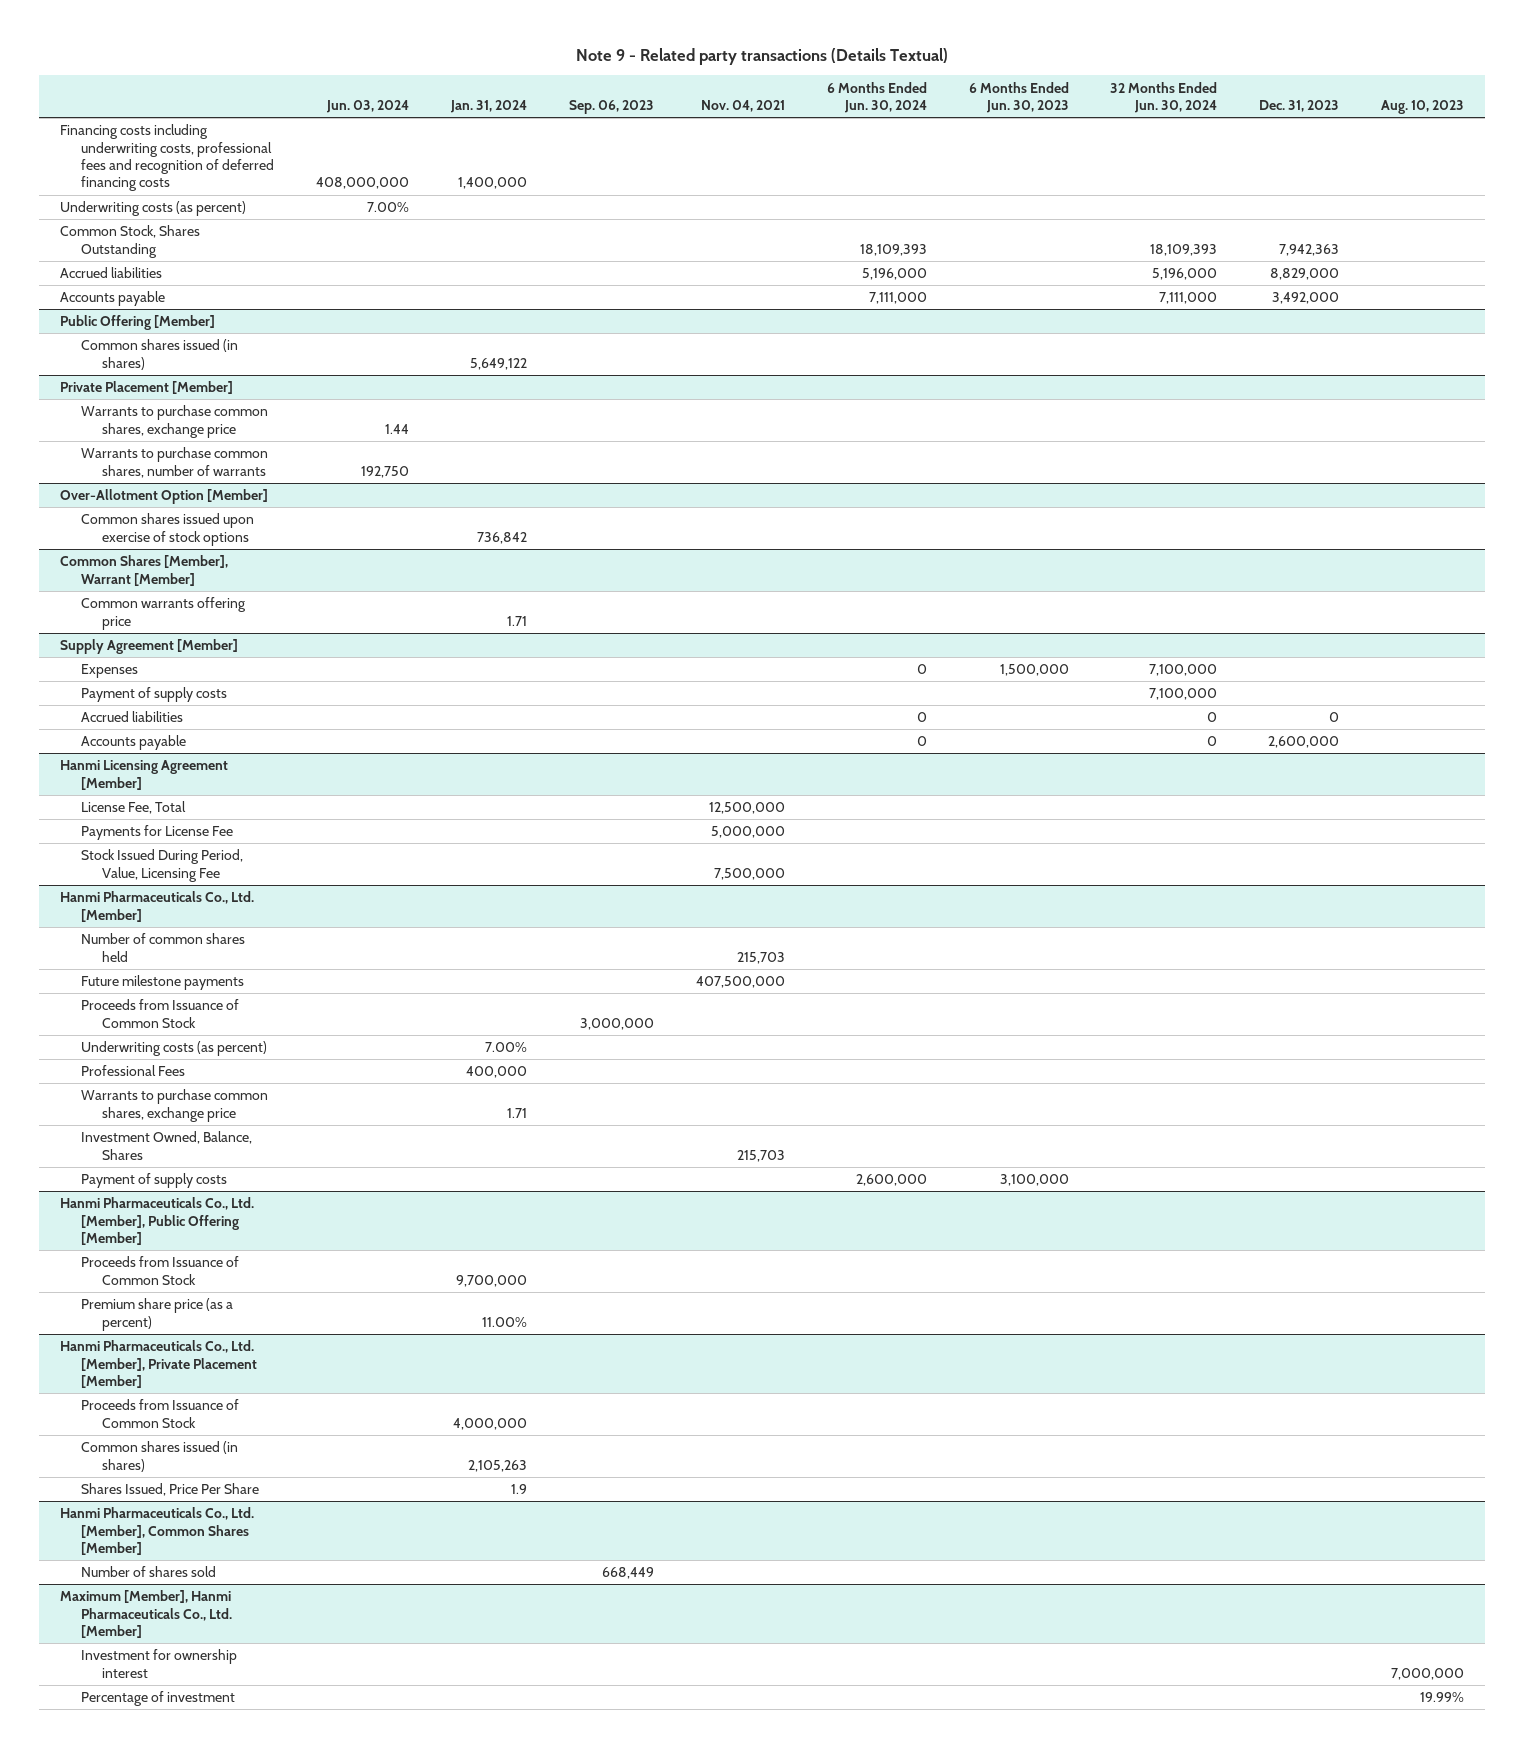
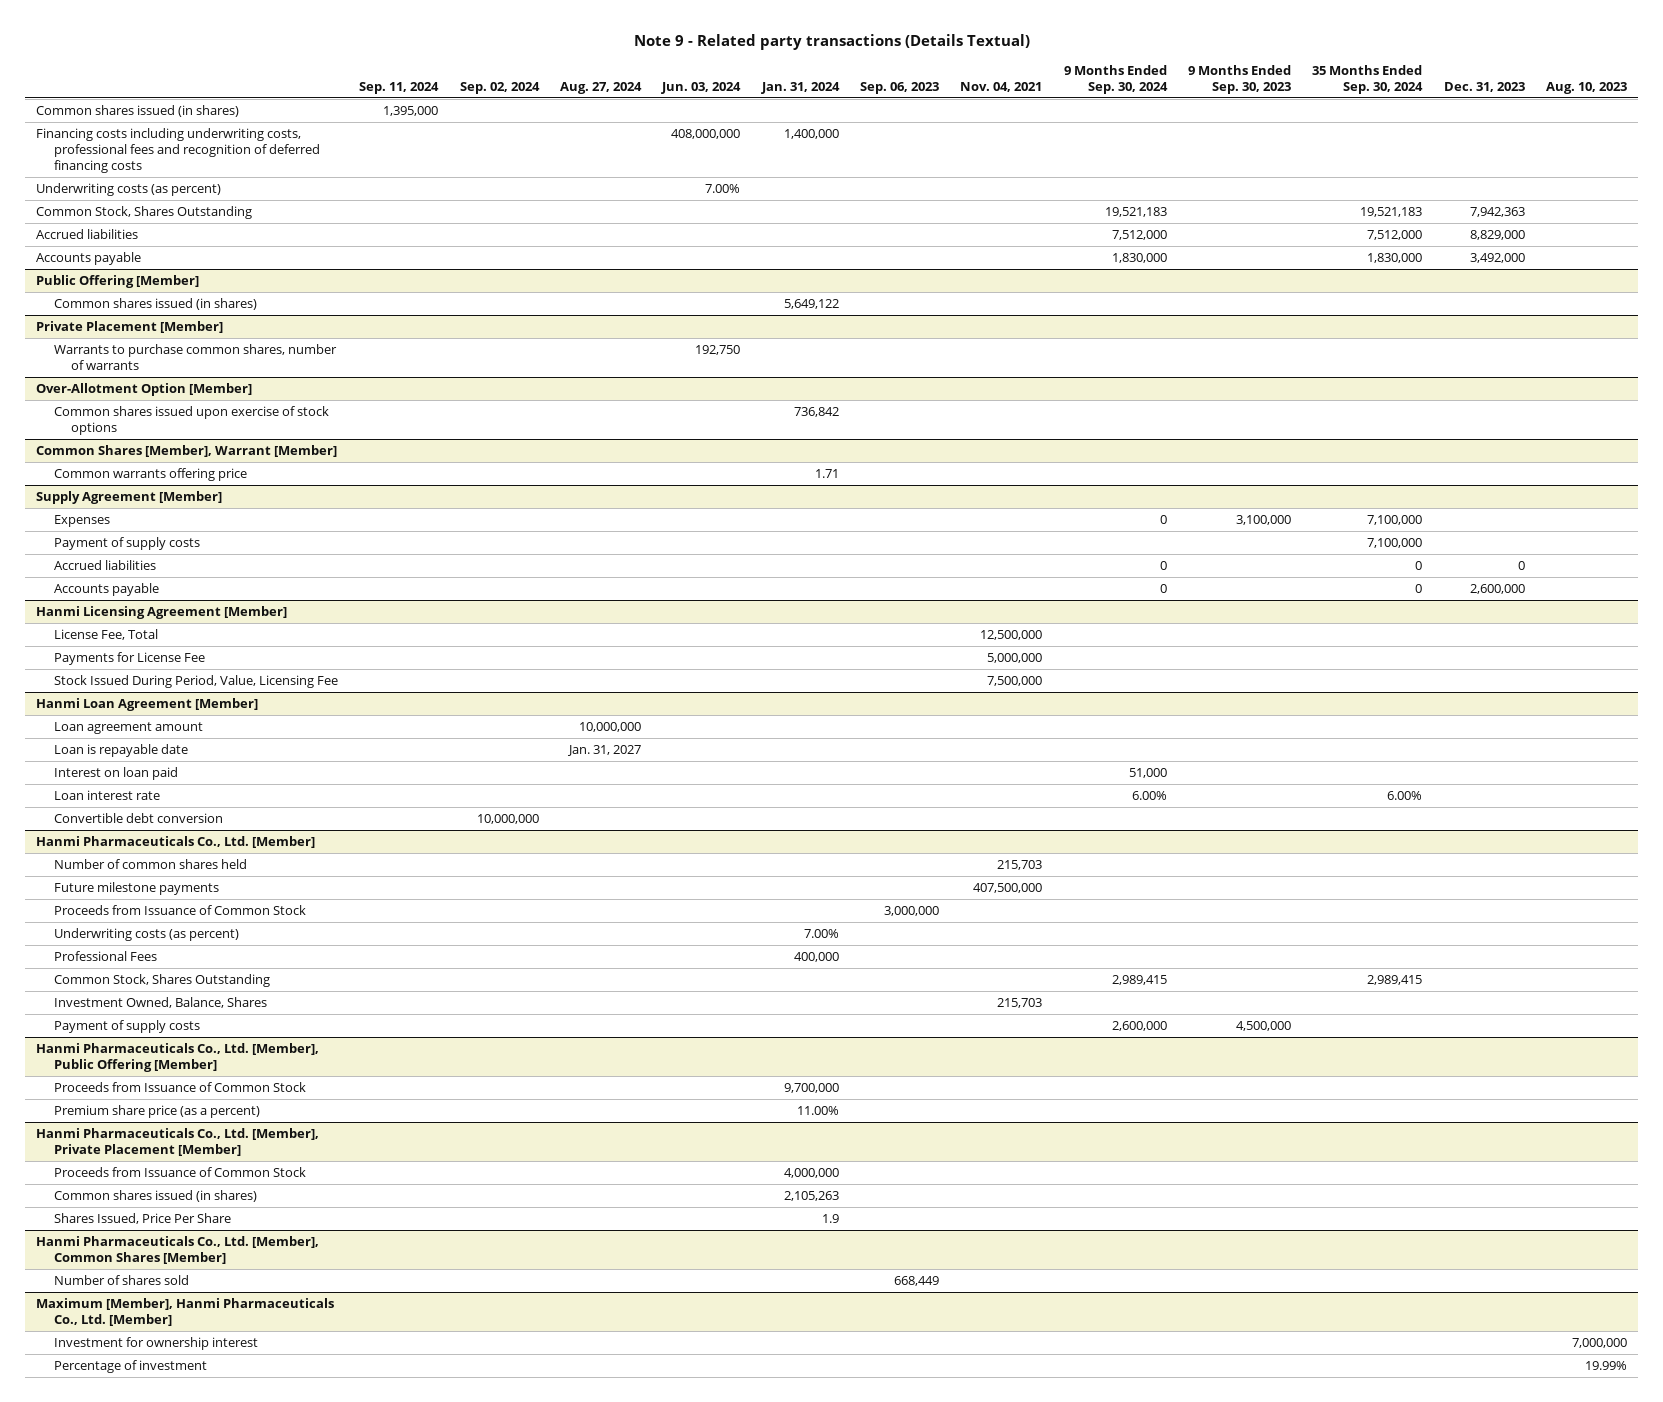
- | Jun. 03, 2024 | Jan. 31, 2024 | Sep. 06, 2023 | Nov. 04, 2021 | 6 Months Ended Jun. 30, 2024 | 6 Months Ended Jun. 30, 2023 | 32 Months Ended Jun. 30, 2024 | Dec. 31, 2023 | Aug. 10, 2023
+ | Sep. 11, 2024 | Sep. 02, 2024 | Aug. 27, 2024 | Jun. 03, 2024 | Jan. 31, 2024 | Sep. 06, 2023 | Nov. 04, 2021 | 9 Months Ended Sep. 30, 2024 | 9 Months Ended Sep. 30, 2023 | 35 Months Ended Sep. 30, 2024 | Dec. 31, 2023 | Aug. 10, 2023
+ Common shares issued (in shares) | 1,395,000 | | | | | | | | | | |
@ Private Placement [Member]
- Warrants to purchase common shares, exchange price | 1.44 | | | | | | | |
+ Hanmi Loan Agreement [Member]
+ Loan agreement amount | | | 10,000,000 | | | | | | | | |
+ Loan is repayable date | | | Jan. 31, 2027 | | | | | | | | |
+ Interest on loan paid | | | | | | | | 51,000 | | | |
+ Loan interest rate | | | | | | | | 6.00% | | 6.00% | |
+ Convertible debt conversion | | 10,000,000 | | | | | | | | | |
@ Hanmi Pharmaceuticals Co., Ltd. [Member]
- Warrants to purchase common shares, exchange price | | 1.71 | | | | | | |
+ Common Stock, Shares Outstanding | | | | | | | | 2,989,415 | | 2,989,415 | |

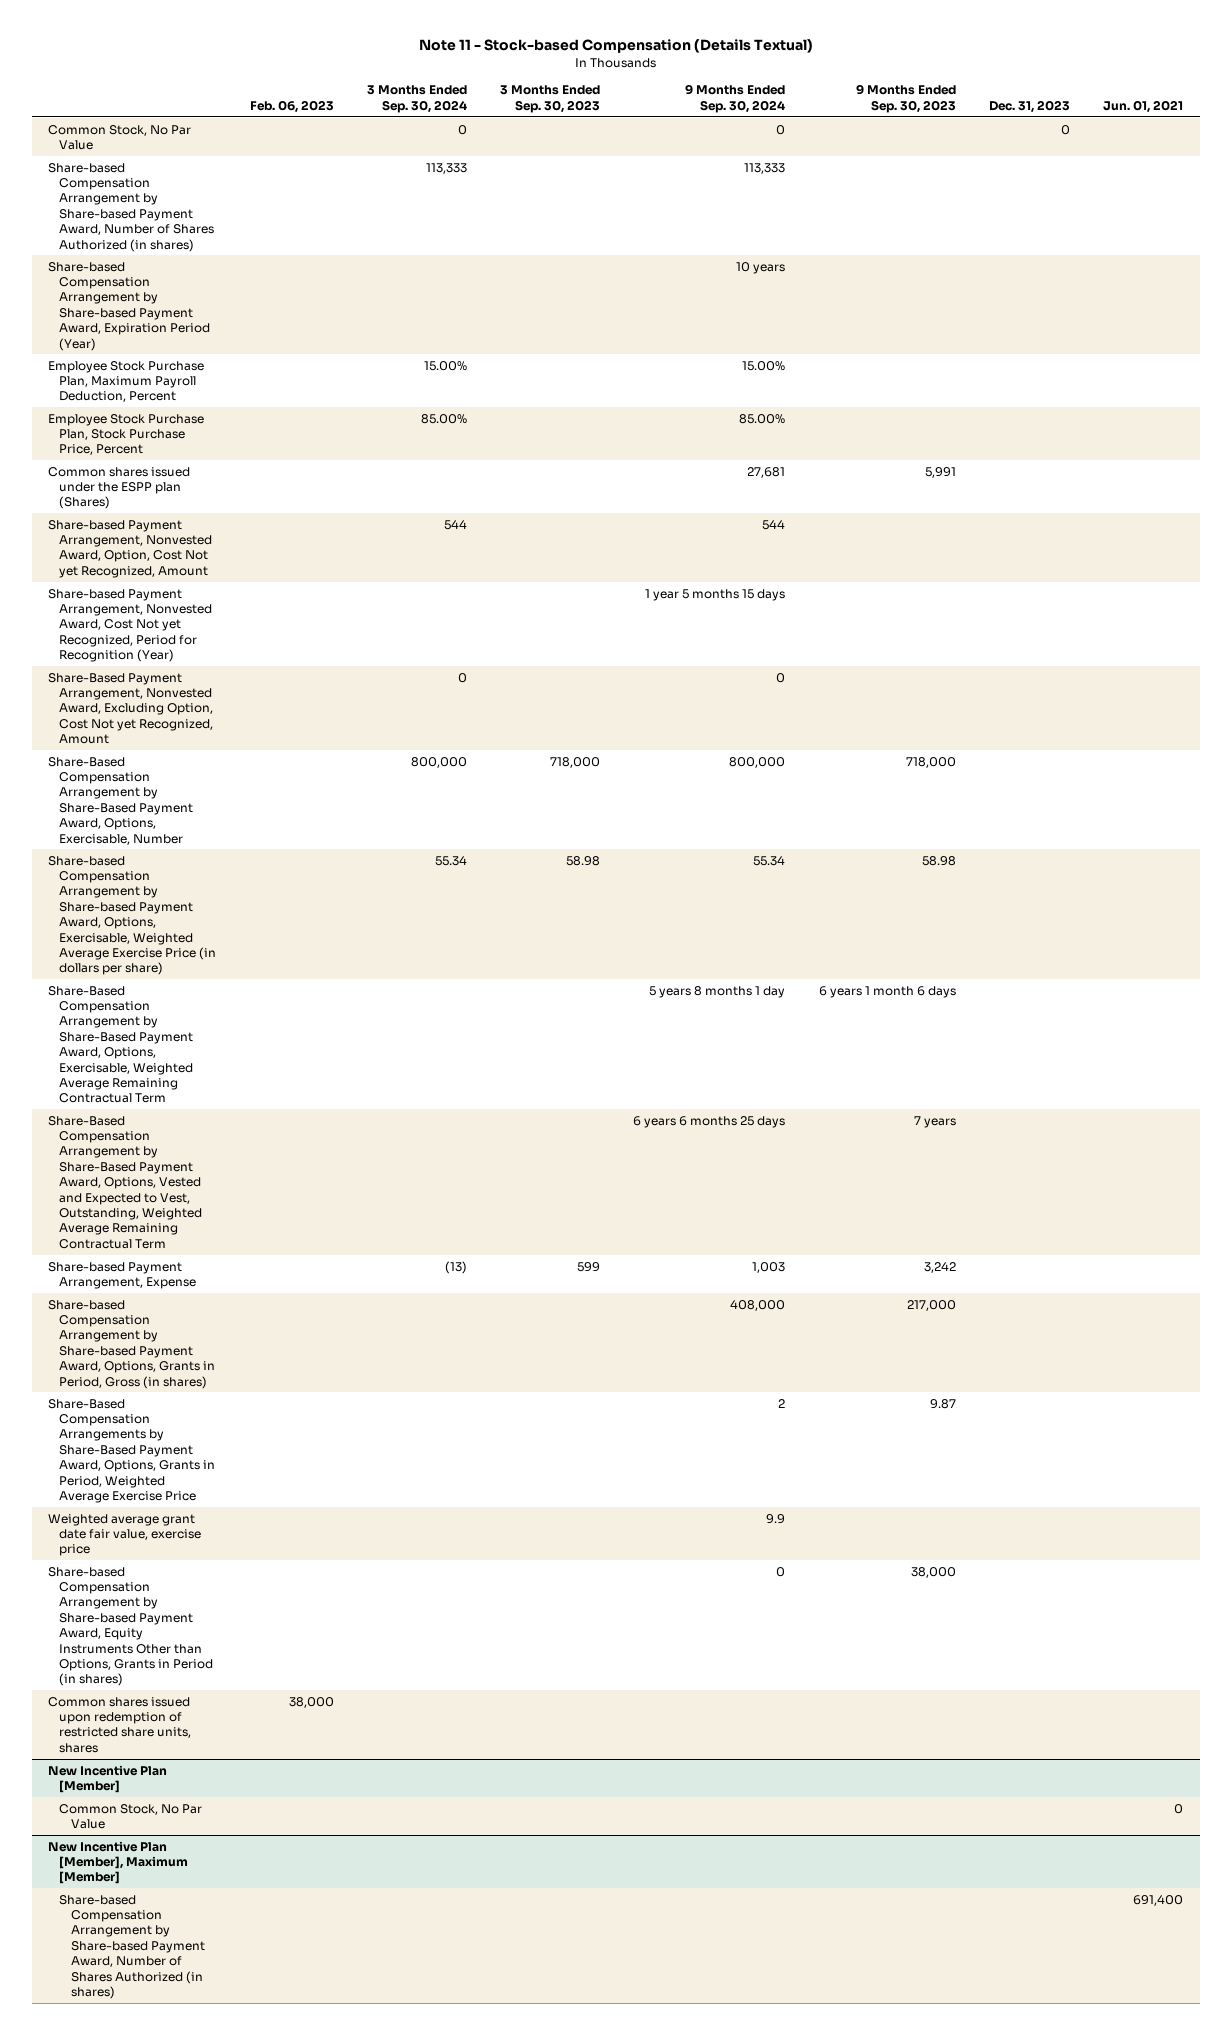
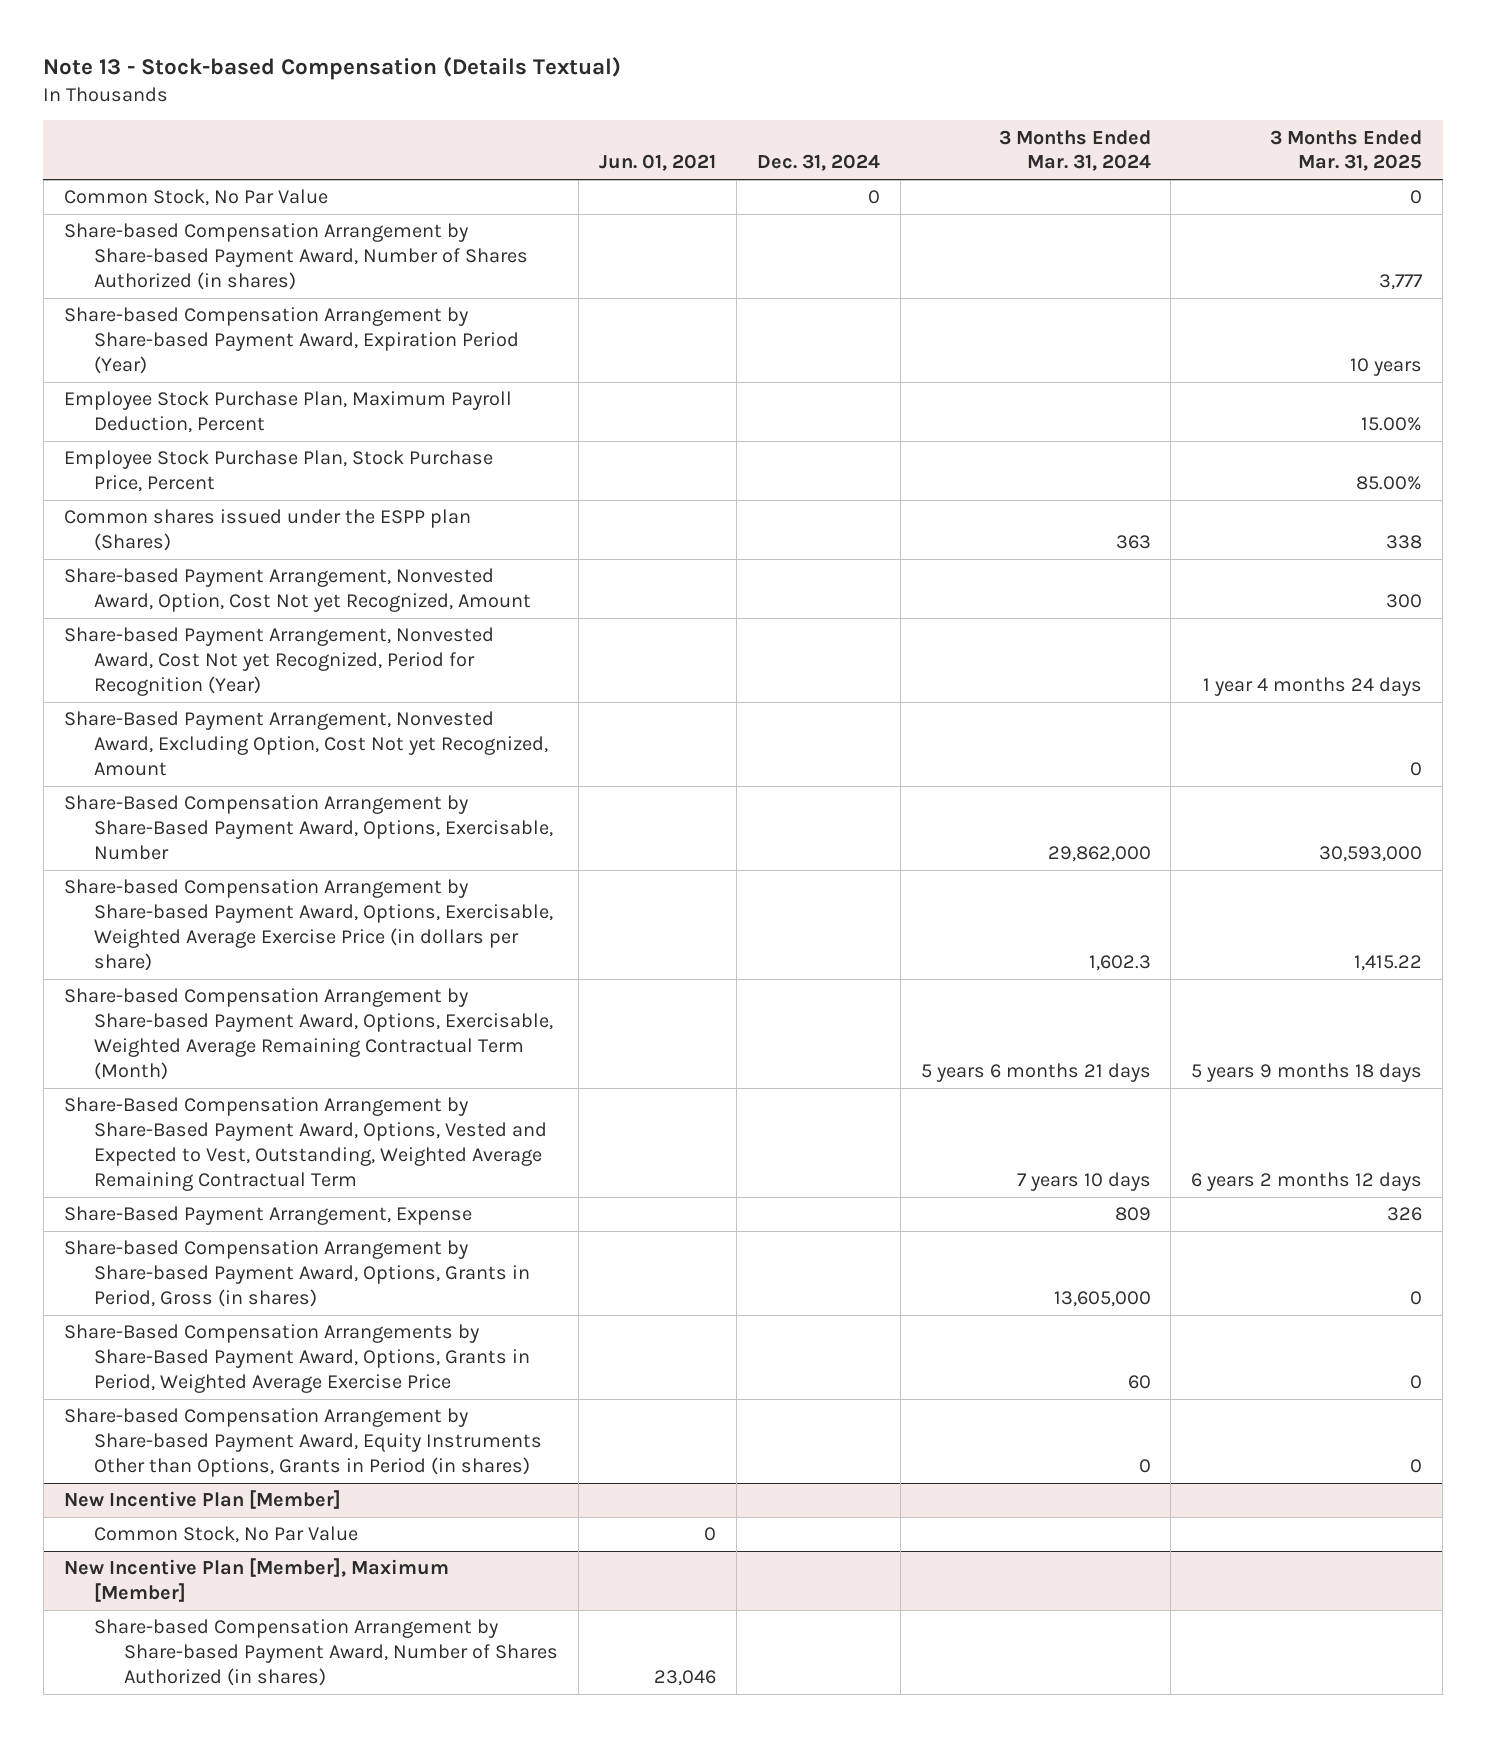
- Note 11 - Stock-based Compensation (Details Textual)
+ Note 13 - Stock-based Compensation (Details Textual)
- | Feb. 06, 2023 | 3 Months Ended Sep. 30, 2024 | 3 Months Ended Sep. 30, 2023 | 9 Months Ended Sep. 30, 2024 | 9 Months Ended Sep. 30, 2023 | Dec. 31, 2023 | Jun. 01, 2021
+ | Jun. 01, 2021 | Dec. 31, 2024 | 3 Months Ended Mar. 31, 2024 | 3 Months Ended Mar. 31, 2025
- Share-Based Compensation Arrangement by Share-Based Payment Award, Options, Exercisable, Weighted Average Remaining Contractual Term | | | | 5 years 8 months 1 day | 6 years 1 month 6 days | |
+ Share-based Compensation Arrangement by Share-based Payment Award, Options, Exercisable, Weighted Average Remaining Contractual Term (Month) | | | 5 years 6 months 21 days | 5 years 9 months 18 days
- Share-based Payment Arrangement, Expense | | (13) | 599 | 1,003 | 3,242 | |
+ Share-Based Payment Arrangement, Expense | | | 809 | 326
- Weighted average grant date fair value, exercise price | | | | 9.9 | | |
- Common shares issued upon redemption of restricted share units, shares | 38,000 | | | | | |
@ New Incentive Plan [Member], Maximum [Member]
- Share-based Compensation Arrangement by Share-based Payment Award, Number of Shares Authorized (in shares) | | | | | | | 691,400
+ Share-based Compensation Arrangement by Share-based Payment Award, Number of Shares Authorized (in shares) | 23,046 | | |

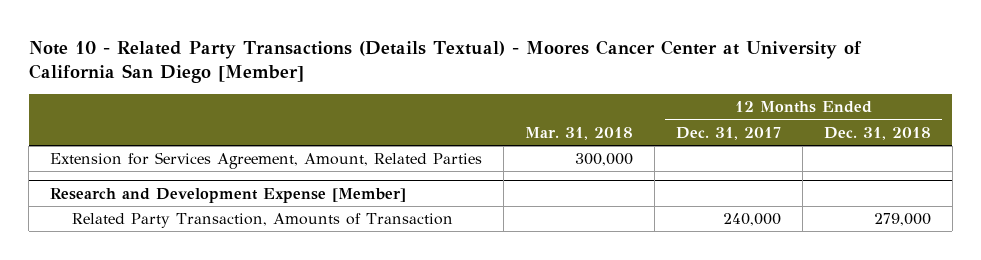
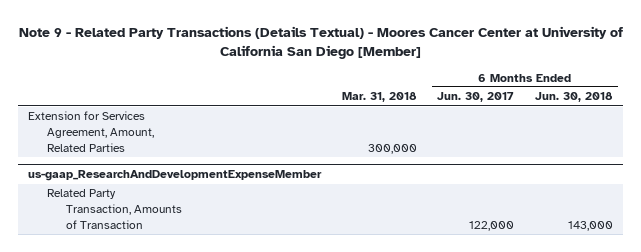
- Note 10 - Related Party Transactions (Details Textual) - Moores Cancer Center at University of California San Diego [Member]
+ Note 9 - Related Party Transactions (Details Textual) - Moores Cancer Center at University of California San Diego [Member]
- | Mar. 31, 2018 | 12 Months Ended Dec. 31, 2017 | 12 Months Ended Dec. 31, 2018
+ | Mar. 31, 2018 | 6 Months Ended Jun. 30, 2017 | 6 Months Ended Jun. 30, 2018
- Research and Development Expense [Member]
+ us-gaap_ResearchAndDevelopmentExpenseMember

